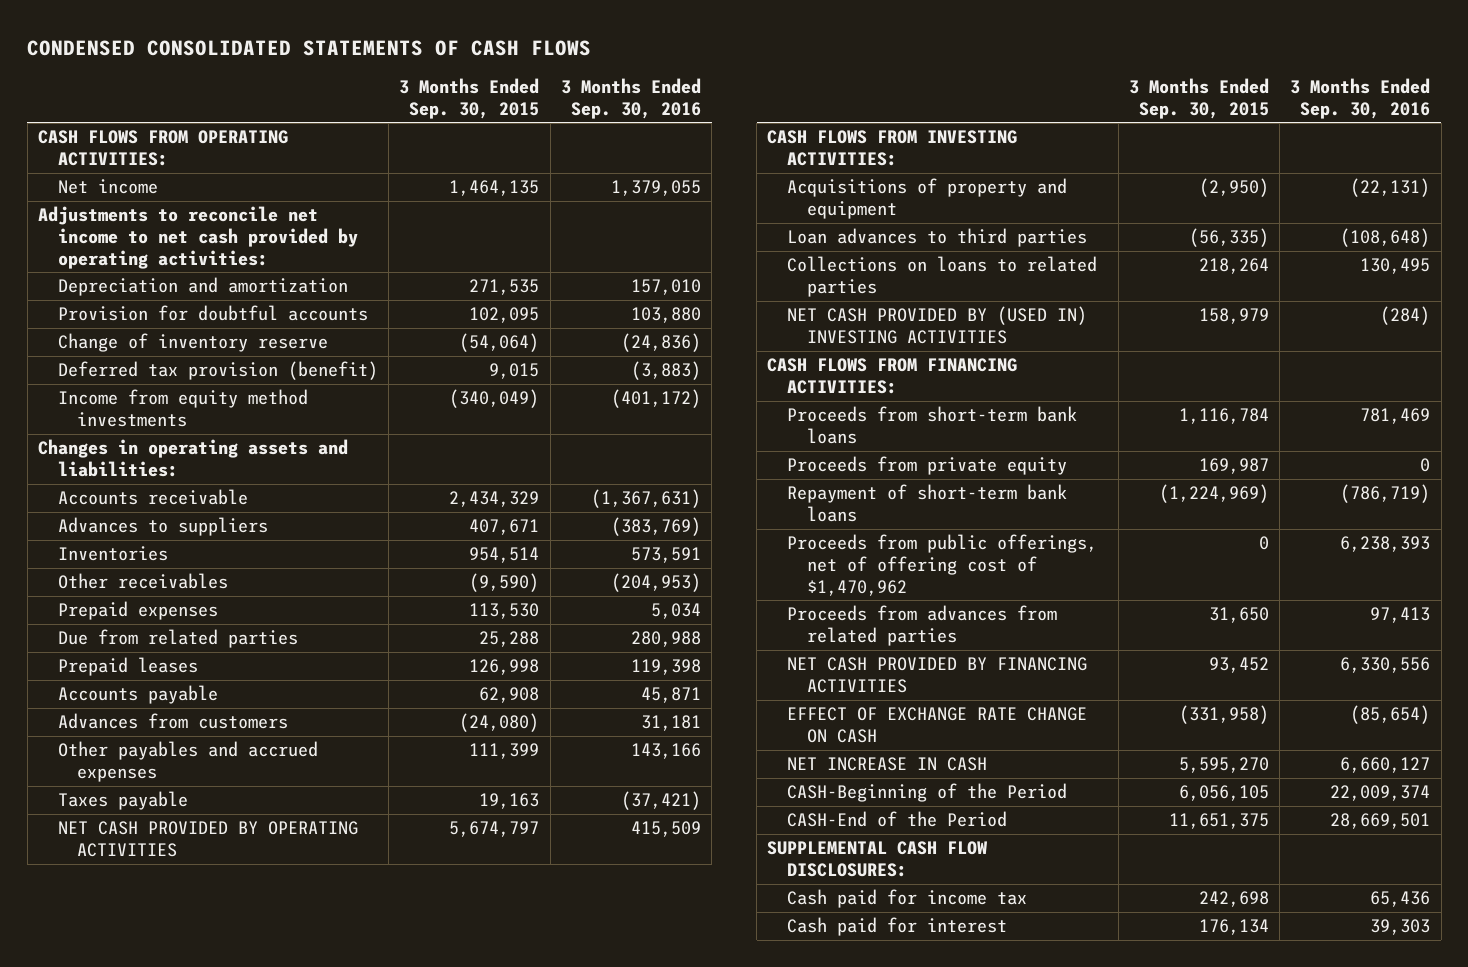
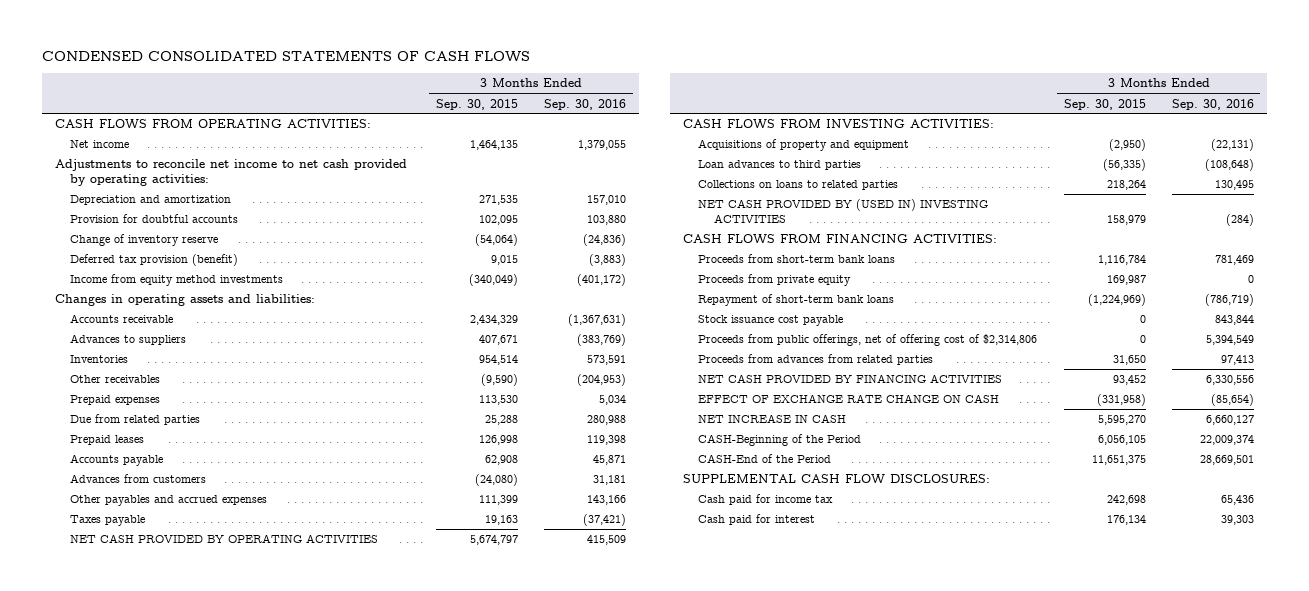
- Proceeds from public offerings, net of offering cost of $1,470,962 | 0 | 6,238,393
+ Stock issuance cost payable | 0 | 843,844
+ Proceeds from public offerings, net of offering cost of $2,314,806 | 0 | 5,394,549

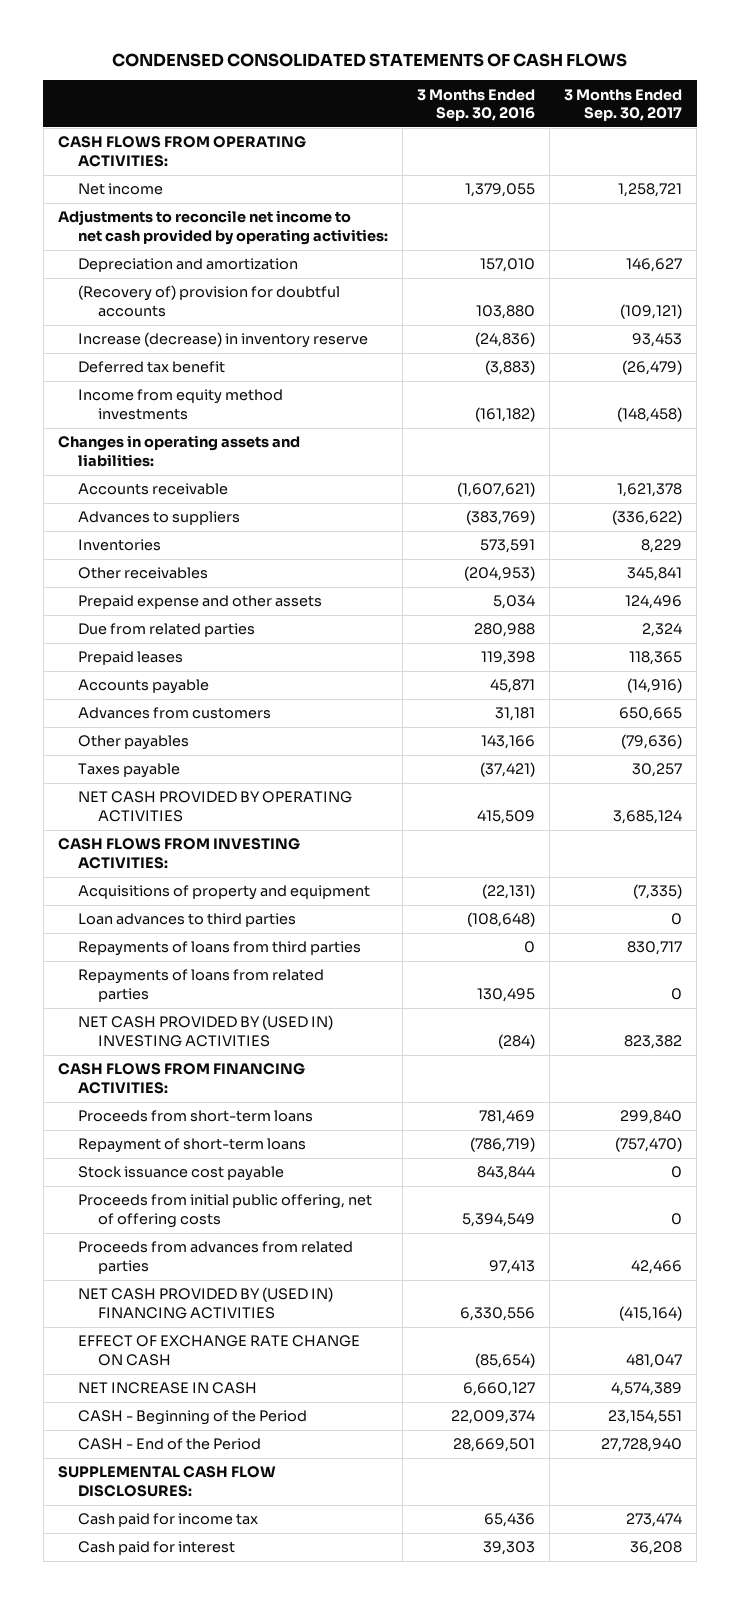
- | 3 Months Ended Sep. 30, 2015 | 3 Months Ended Sep. 30, 2016
+ | 3 Months Ended Sep. 30, 2016 | 3 Months Ended Sep. 30, 2017
- Provision for doubtful accounts | 102,095 | 103,880
- Change of inventory reserve | (54,064) | (24,836)
- Deferred tax provision (benefit) | 9,015 | (3,883)
- Income from equity method investments | (340,049) | (401,172)
+ (Recovery of) provision for doubtful accounts | 103,880 | (109,121)
+ Increase (decrease) in inventory reserve | (24,836) | 93,453
+ Deferred tax benefit | (3,883) | (26,479)
+ Income from equity method investments | (161,182) | (148,458)
- Accounts receivable | 2,434,329 | (1,367,631)
+ Accounts receivable | (1,607,621) | 1,621,378
- Prepaid expenses | 113,530 | 5,034
+ Prepaid expense and other assets | 5,034 | 124,496
- Other payables and accrued expenses | 111,399 | 143,166
+ Other payables | 143,166 | (79,636)
- Collections on loans to related parties | 218,264 | 130,495
+ Repayments of loans from third parties | 0 | 830,717
+ Repayments of loans from related parties | 130,495 | 0
- Proceeds from short-term bank loans | 1,116,784 | 781,469
- Proceeds from private equity | 169,987 | 0
- Repayment of short-term bank loans | (1,224,969) | (786,719)
+ Proceeds from short-term loans | 781,469 | 299,840
+ Repayment of short-term loans | (786,719) | (757,470)
- Proceeds from public offerings, net of offering cost of $2,314,806 | 0 | 5,394,549
+ Proceeds from initial public offering, net of offering costs | 5,394,549 | 0
- NET CASH PROVIDED BY FINANCING ACTIVITIES | 93,452 | 6,330,556
+ NET CASH PROVIDED BY (USED IN) FINANCING ACTIVITIES | 6,330,556 | (415,164)
- CASH-Beginning of the Period | 6,056,105 | 22,009,374
- CASH-End of the Period | 11,651,375 | 28,669,501
+ CASH - Beginning of the Period | 22,009,374 | 23,154,551
+ CASH - End of the Period | 28,669,501 | 27,728,940

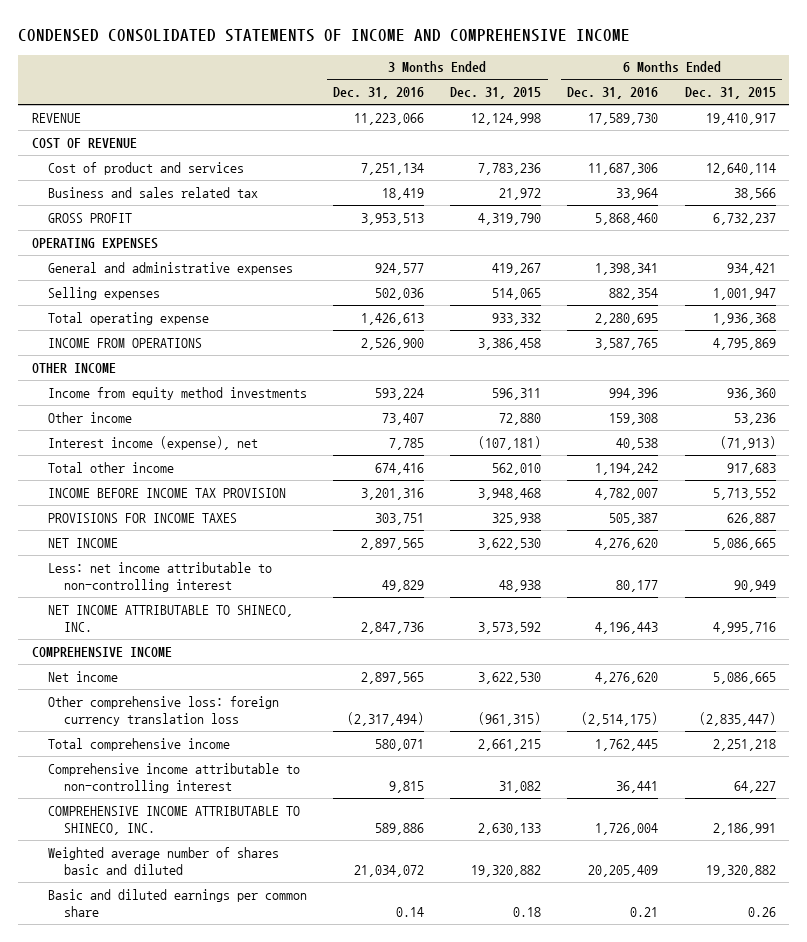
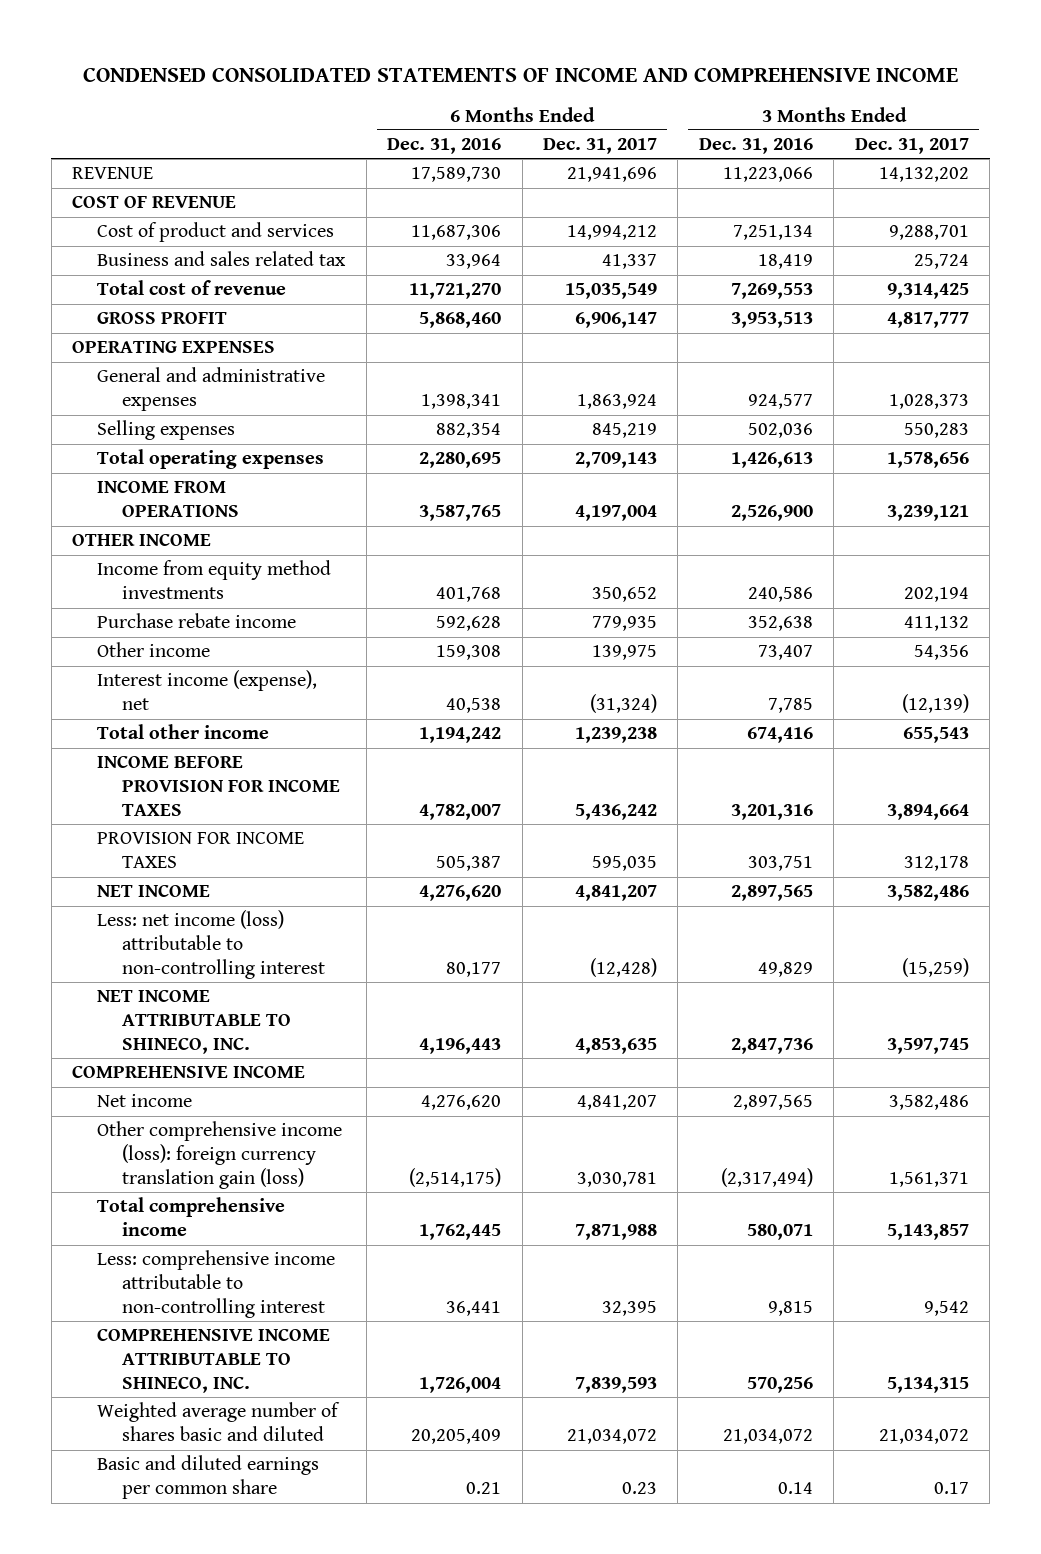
- | 3 Months Ended Dec. 31, 2016 | 3 Months Ended Dec. 31, 2015 | 6 Months Ended Dec. 31, 2016 | 6 Months Ended Dec. 31, 2015
+ | 6 Months Ended Dec. 31, 2016 | 6 Months Ended Dec. 31, 2017 | 3 Months Ended Dec. 31, 2016 | 3 Months Ended Dec. 31, 2017
+ Total cost of revenue | 11,721,270 | 15,035,549 | 7,269,553 | 9,314,425
- Total operating expense | 1,426,613 | 933,332 | 2,280,695 | 1,936,368
+ Total operating expenses | 2,280,695 | 2,709,143 | 1,426,613 | 1,578,656
- Income from equity method investments | 593,224 | 596,311 | 994,396 | 936,360
+ Income from equity method investments | 401,768 | 350,652 | 240,586 | 202,194
+ Purchase rebate income | 592,628 | 779,935 | 352,638 | 411,132
- INCOME BEFORE INCOME TAX PROVISION | 3,201,316 | 3,948,468 | 4,782,007 | 5,713,552
- PROVISIONS FOR INCOME TAXES | 303,751 | 325,938 | 505,387 | 626,887
+ INCOME BEFORE PROVISION FOR INCOME TAXES | 4,782,007 | 5,436,242 | 3,201,316 | 3,894,664
+ PROVISION FOR INCOME TAXES | 505,387 | 595,035 | 303,751 | 312,178
- Less: net income attributable to non-controlling interest | 49,829 | 48,938 | 80,177 | 90,949
+ Less: net income (loss) attributable to non-controlling interest | 80,177 | (12,428) | 49,829 | (15,259)
- Other comprehensive loss: foreign currency translation loss | (2,317,494) | (961,315) | (2,514,175) | (2,835,447)
+ Other comprehensive income (loss): foreign currency translation gain (loss) | (2,514,175) | 3,030,781 | (2,317,494) | 1,561,371
- Comprehensive income attributable to non-controlling interest | 9,815 | 31,082 | 36,441 | 64,227
- COMPREHENSIVE INCOME ATTRIBUTABLE TO SHINECO, INC. | 589,886 | 2,630,133 | 1,726,004 | 2,186,991
+ Less: comprehensive income attributable to non-controlling interest | 36,441 | 32,395 | 9,815 | 9,542
+ COMPREHENSIVE INCOME ATTRIBUTABLE TO SHINECO, INC. | 1,726,004 | 7,839,593 | 570,256 | 5,134,315

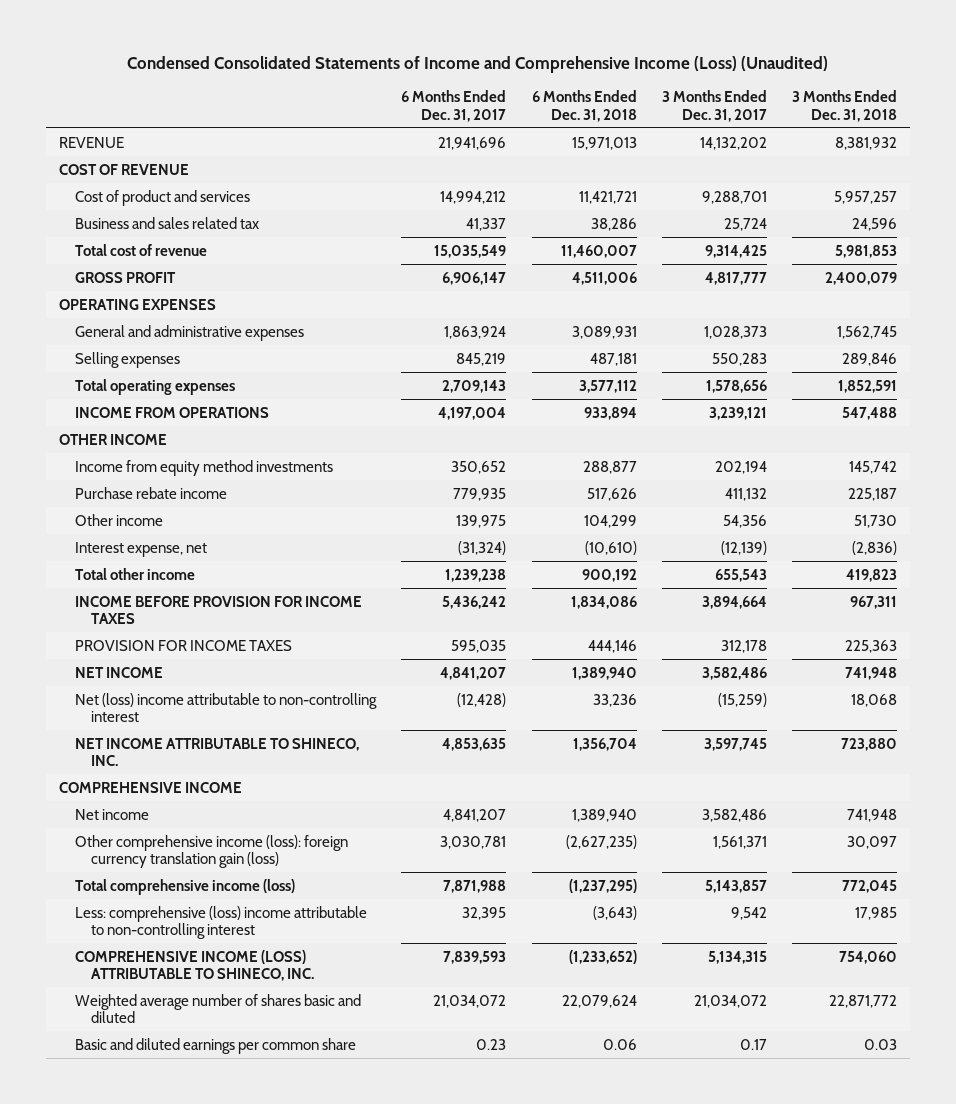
- CONDENSED CONSOLIDATED STATEMENTS OF INCOME AND COMPREHENSIVE INCOME
+ Condensed Consolidated Statements of Income and Comprehensive Income (Loss) (Unaudited)
- | 6 Months Ended Dec. 31, 2016 | 6 Months Ended Dec. 31, 2017 | 3 Months Ended Dec. 31, 2016 | 3 Months Ended Dec. 31, 2017
+ | 6 Months Ended Dec. 31, 2017 | 6 Months Ended Dec. 31, 2018 | 3 Months Ended Dec. 31, 2017 | 3 Months Ended Dec. 31, 2018
- Interest income (expense), net | 40,538 | (31,324) | 7,785 | (12,139)
+ Interest expense, net | (31,324) | (10,610) | (12,139) | (2,836)
- Less: net income (loss) attributable to non-controlling interest | 80,177 | (12,428) | 49,829 | (15,259)
+ Net (loss) income attributable to non-controlling interest | (12,428) | 33,236 | (15,259) | 18,068
- Total comprehensive income | 1,762,445 | 7,871,988 | 580,071 | 5,143,857
- Less: comprehensive income attributable to non-controlling interest | 36,441 | 32,395 | 9,815 | 9,542
- COMPREHENSIVE INCOME ATTRIBUTABLE TO SHINECO, INC. | 1,726,004 | 7,839,593 | 570,256 | 5,134,315
+ Total comprehensive income (loss) | 7,871,988 | (1,237,295) | 5,143,857 | 772,045
+ Less: comprehensive (loss) income attributable to non-controlling interest | 32,395 | (3,643) | 9,542 | 17,985
+ COMPREHENSIVE INCOME (LOSS) ATTRIBUTABLE TO SHINECO, INC. | 7,839,593 | (1,233,652) | 5,134,315 | 754,060

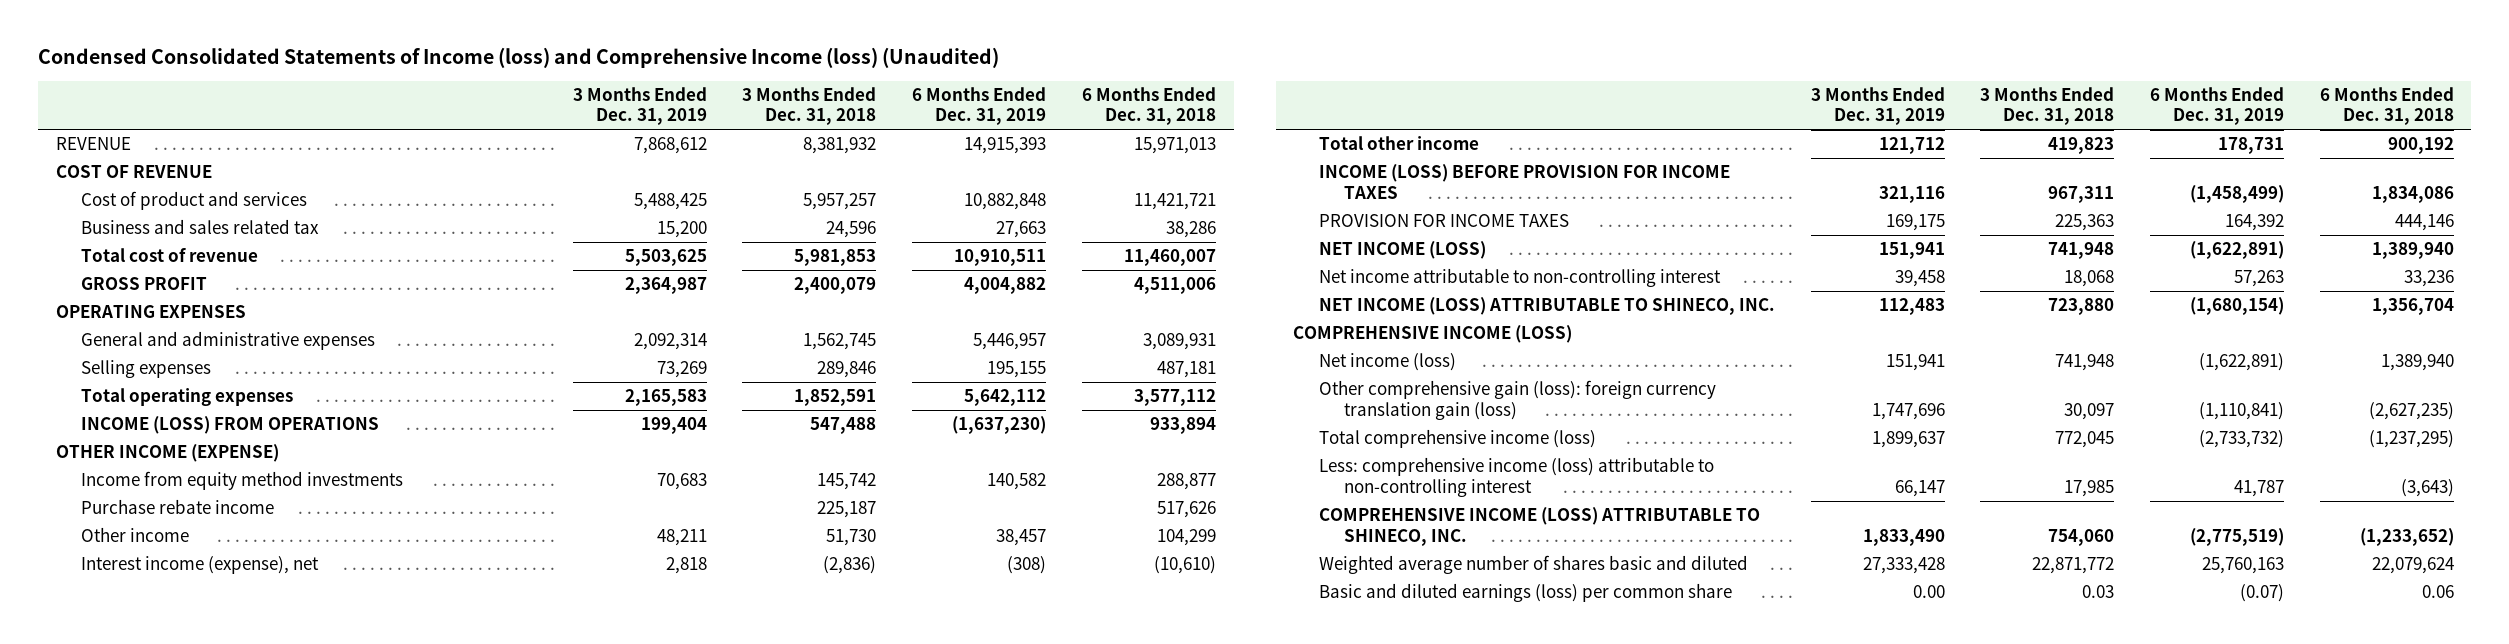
- Condensed Consolidated Statements of Income and Comprehensive Income (Loss) (Unaudited)
+ Condensed Consolidated Statements of Income (loss) and Comprehensive Income (loss) (Unaudited)
- | 6 Months Ended Dec. 31, 2017 | 6 Months Ended Dec. 31, 2018 | 3 Months Ended Dec. 31, 2017 | 3 Months Ended Dec. 31, 2018
+ | 3 Months Ended Dec. 31, 2019 | 3 Months Ended Dec. 31, 2018 | 6 Months Ended Dec. 31, 2019 | 6 Months Ended Dec. 31, 2018
- INCOME FROM OPERATIONS | 4,197,004 | 933,894 | 3,239,121 | 547,488
- OTHER INCOME
+ INCOME (LOSS) FROM OPERATIONS | 199,404 | 547,488 | (1,637,230) | 933,894
+ OTHER INCOME (EXPENSE)
- Interest expense, net | (31,324) | (10,610) | (12,139) | (2,836)
+ Interest income (expense), net | 2,818 | (2,836) | (308) | (10,610)
- INCOME BEFORE PROVISION FOR INCOME TAXES | 5,436,242 | 1,834,086 | 3,894,664 | 967,311
+ INCOME (LOSS) BEFORE PROVISION FOR INCOME TAXES | 321,116 | 967,311 | (1,458,499) | 1,834,086
- NET INCOME | 4,841,207 | 1,389,940 | 3,582,486 | 741,948
- Net (loss) income attributable to non-controlling interest | (12,428) | 33,236 | (15,259) | 18,068
- NET INCOME ATTRIBUTABLE TO SHINECO, INC. | 4,853,635 | 1,356,704 | 3,597,745 | 723,880
- COMPREHENSIVE INCOME
- Net income | 4,841,207 | 1,389,940 | 3,582,486 | 741,948
- Other comprehensive income (loss): foreign currency translation gain (loss) | 3,030,781 | (2,627,235) | 1,561,371 | 30,097
+ NET INCOME (LOSS) | 151,941 | 741,948 | (1,622,891) | 1,389,940
+ Net income attributable to non-controlling interest | 39,458 | 18,068 | 57,263 | 33,236
+ NET INCOME (LOSS) ATTRIBUTABLE TO SHINECO, INC. | 112,483 | 723,880 | (1,680,154) | 1,356,704
+ COMPREHENSIVE INCOME (LOSS)
+ Net income (loss) | 151,941 | 741,948 | (1,622,891) | 1,389,940
+ Other comprehensive gain (loss): foreign currency translation gain (loss) | 1,747,696 | 30,097 | (1,110,841) | (2,627,235)
- Less: comprehensive (loss) income attributable to non-controlling interest | 32,395 | (3,643) | 9,542 | 17,985
+ Less: comprehensive income (loss) attributable to non-controlling interest | 66,147 | 17,985 | 41,787 | (3,643)
- Basic and diluted earnings per common share | 0.23 | 0.06 | 0.17 | 0.03
+ Basic and diluted earnings (loss) per common share | 0.00 | 0.03 | (0.07) | 0.06

